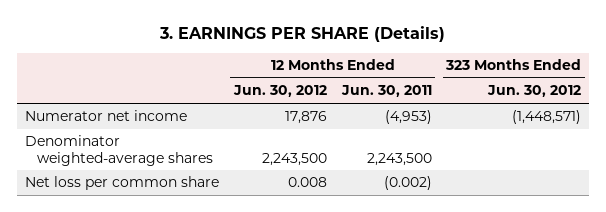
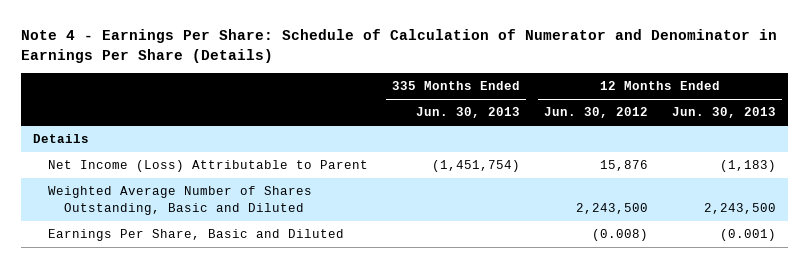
- 3. EARNINGS PER SHARE (Details)
+ Note 4 - Earnings Per Share: Schedule of Calculation of Numerator and Denominator in Earnings Per Share (Details)
- | 12 Months Ended Jun. 30, 2012 | 12 Months Ended Jun. 30, 2011 | 323 Months Ended Jun. 30, 2012
+ | 335 Months Ended Jun. 30, 2013 | 12 Months Ended Jun. 30, 2012 | 12 Months Ended Jun. 30, 2013
- Numerator net income | 17,876 | (4,953) | (1,448,571)
- Denominator weighted-average shares | 2,243,500 | 2,243,500 |
- Net loss per common share | 0.008 | (0.002) |
+ Details
+ Net Income (Loss) Attributable to Parent | (1,451,754) | 15,876 | (1,183)
+ Weighted Average Number of Shares Outstanding, Basic and Diluted | | 2,243,500 | 2,243,500
+ Earnings Per Share, Basic and Diluted | | (0.008) | (0.001)

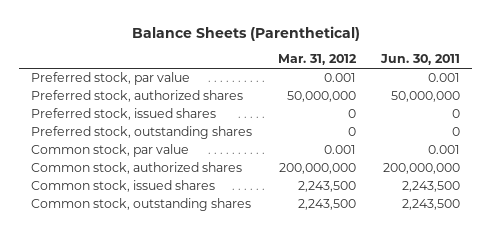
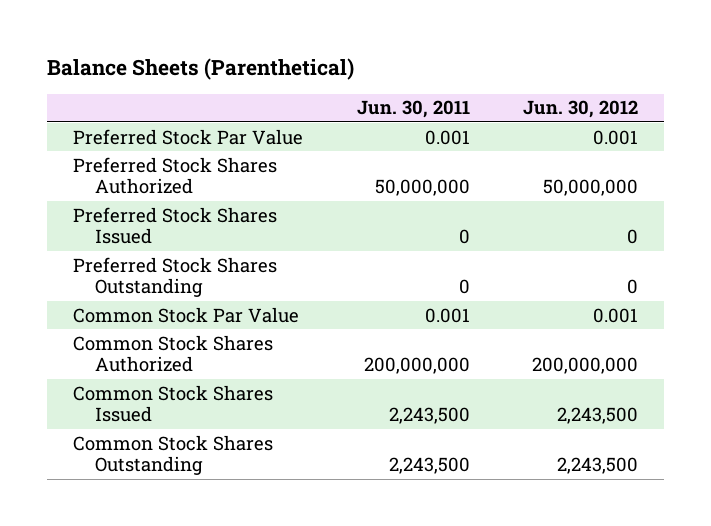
- | Mar. 31, 2012 | Jun. 30, 2011
+ | Jun. 30, 2011 | Jun. 30, 2012
- Preferred stock, par value | 0.001 | 0.001
- Preferred stock, authorized shares | 50,000,000 | 50,000,000
- Preferred stock, issued shares | 0 | 0
- Preferred stock, outstanding shares | 0 | 0
- Common stock, par value | 0.001 | 0.001
- Common stock, authorized shares | 200,000,000 | 200,000,000
- Common stock, issued shares | 2,243,500 | 2,243,500
- Common stock, outstanding shares | 2,243,500 | 2,243,500
+ Preferred Stock Par Value | 0.001 | 0.001
+ Preferred Stock Shares Authorized | 50,000,000 | 50,000,000
+ Preferred Stock Shares Issued | 0 | 0
+ Preferred Stock Shares Outstanding | 0 | 0
+ Common Stock Par Value | 0.001 | 0.001
+ Common Stock Shares Authorized | 200,000,000 | 200,000,000
+ Common Stock Shares Issued | 2,243,500 | 2,243,500
+ Common Stock Shares Outstanding | 2,243,500 | 2,243,500

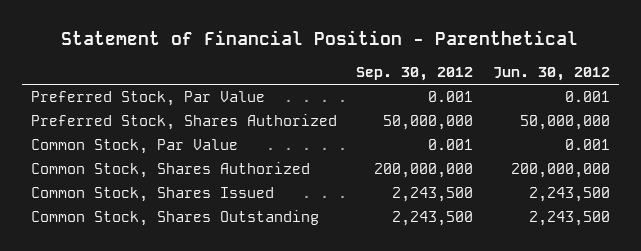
- Balance Sheets (Parenthetical)
+ Statement of Financial Position - Parenthetical
- | Jun. 30, 2011 | Jun. 30, 2012
+ | Sep. 30, 2012 | Jun. 30, 2012
- Preferred Stock Par Value | 0.001 | 0.001
- Preferred Stock Shares Authorized | 50,000,000 | 50,000,000
- Preferred Stock Shares Issued | 0 | 0
- Preferred Stock Shares Outstanding | 0 | 0
- Common Stock Par Value | 0.001 | 0.001
- Common Stock Shares Authorized | 200,000,000 | 200,000,000
- Common Stock Shares Issued | 2,243,500 | 2,243,500
- Common Stock Shares Outstanding | 2,243,500 | 2,243,500
+ Preferred Stock, Par Value | 0.001 | 0.001
+ Preferred Stock, Shares Authorized | 50,000,000 | 50,000,000
+ Common Stock, Par Value | 0.001 | 0.001
+ Common Stock, Shares Authorized | 200,000,000 | 200,000,000
+ Common Stock, Shares Issued | 2,243,500 | 2,243,500
+ Common Stock, Shares Outstanding | 2,243,500 | 2,243,500

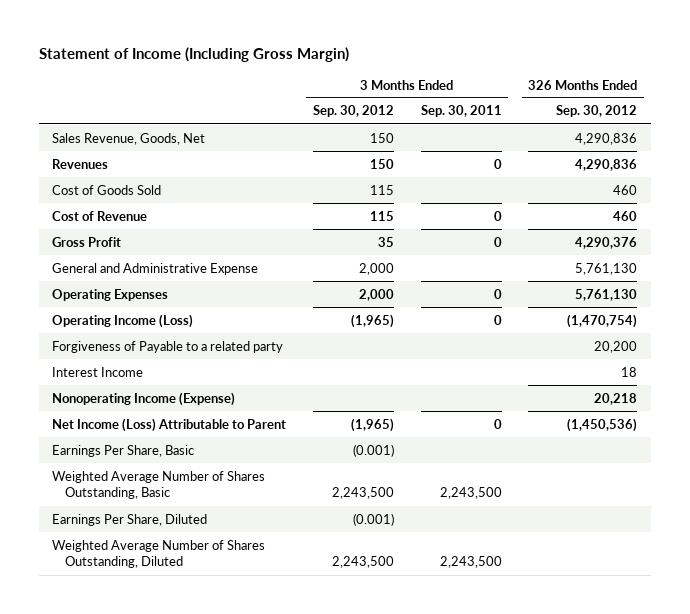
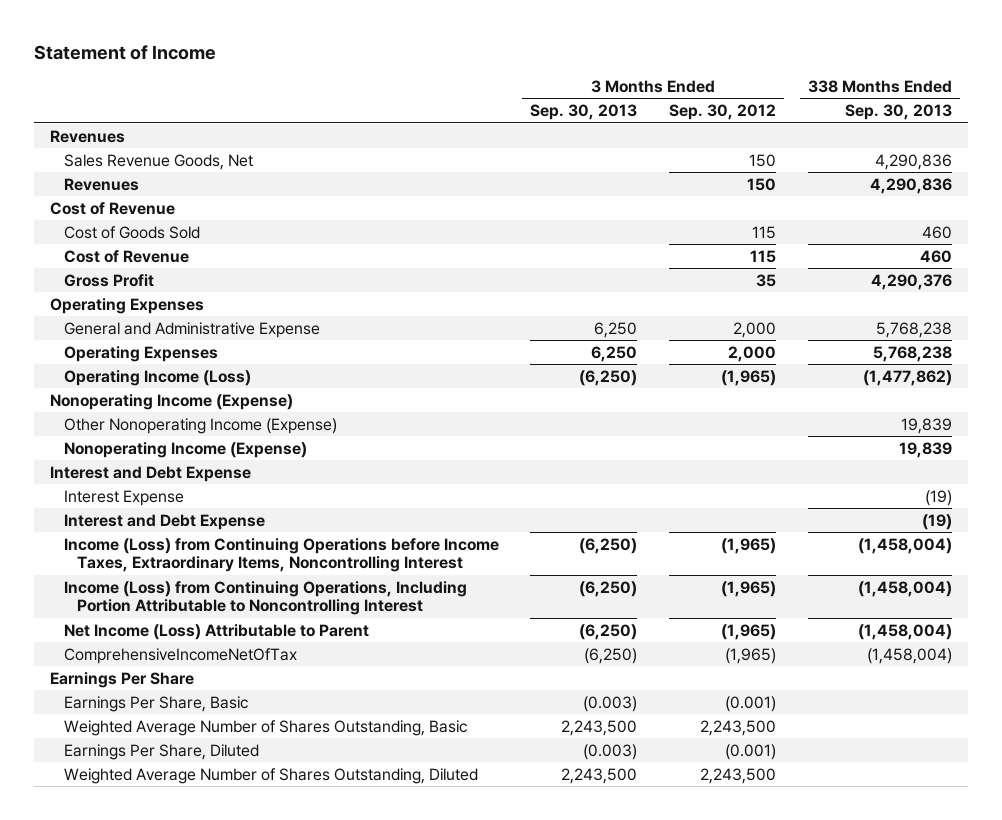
- Statement of Income (Including Gross Margin)
+ Statement of Income
- | 3 Months Ended Sep. 30, 2012 | 3 Months Ended Sep. 30, 2011 | 326 Months Ended Sep. 30, 2012
+ | 3 Months Ended Sep. 30, 2013 | 3 Months Ended Sep. 30, 2012 | 338 Months Ended Sep. 30, 2013
- Sales Revenue, Goods, Net | 150 | | 4,290,836
+ Revenues
+ Sales Revenue Goods, Net | | 150 | 4,290,836
+ Cost of Revenue
+ Operating Expenses
- Forgiveness of Payable to a related party | | | 20,200
- Interest Income | | | 18
+ Other Nonoperating Income (Expense) | | | 19,839
+ Nonoperating Income (Expense) | | | 19,839
+ Interest and Debt Expense
+ Interest Expense | | | (19)
+ Interest and Debt Expense | | | (19)
+ Income (Loss) from Continuing Operations before Income Taxes, Extraordinary Items, Noncontrolling Interest | (6,250) | (1,965) | (1,458,004)
+ Income (Loss) from Continuing Operations, Including Portion Attributable to Noncontrolling Interest | (6,250) | (1,965) | (1,458,004)
+ ComprehensiveIncomeNetOfTax | (6,250) | (1,965) | (1,458,004)
+ Earnings Per Share

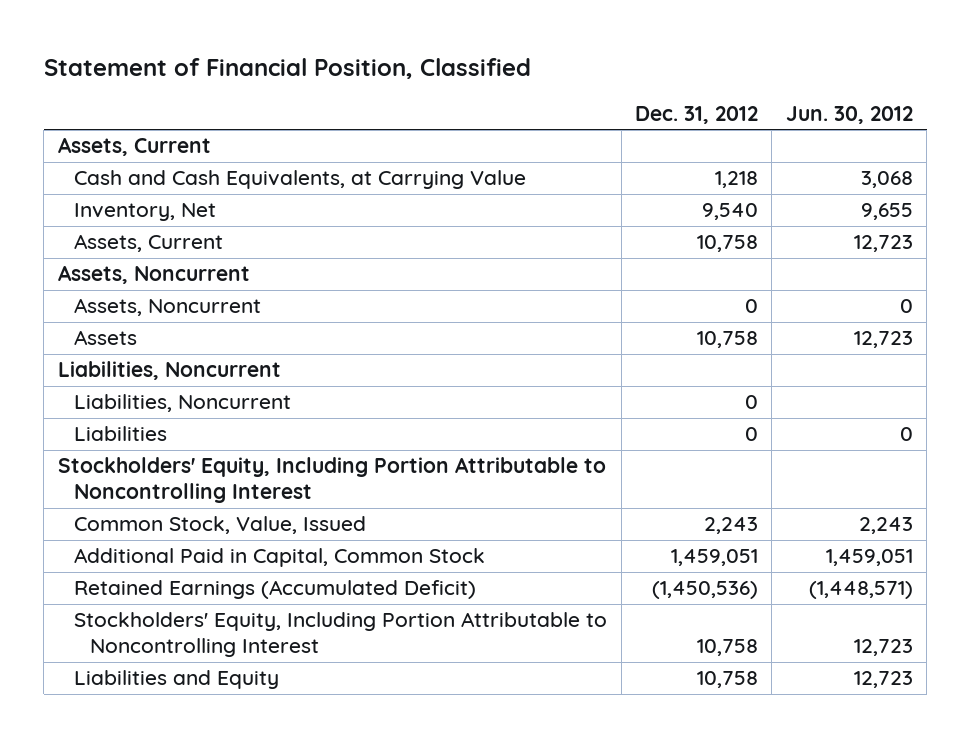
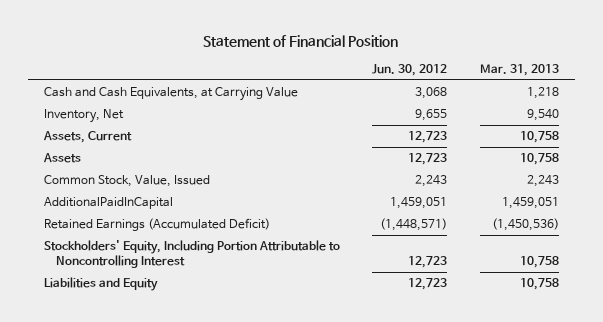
- Statement of Financial Position, Classified
+ Statement of Financial Position
- | Dec. 31, 2012 | Jun. 30, 2012
+ | Jun. 30, 2012 | Mar. 31, 2013
- Assets, Current
- Assets, Noncurrent
- Assets, Noncurrent | 0 | 0
- Liabilities, Noncurrent
- Liabilities, Noncurrent | 0 |
- Liabilities | 0 | 0
- Stockholders' Equity, Including Portion Attributable to Noncontrolling Interest
- Additional Paid in Capital, Common Stock | 1,459,051 | 1,459,051
+ AdditionalPaidInCapital | 1,459,051 | 1,459,051

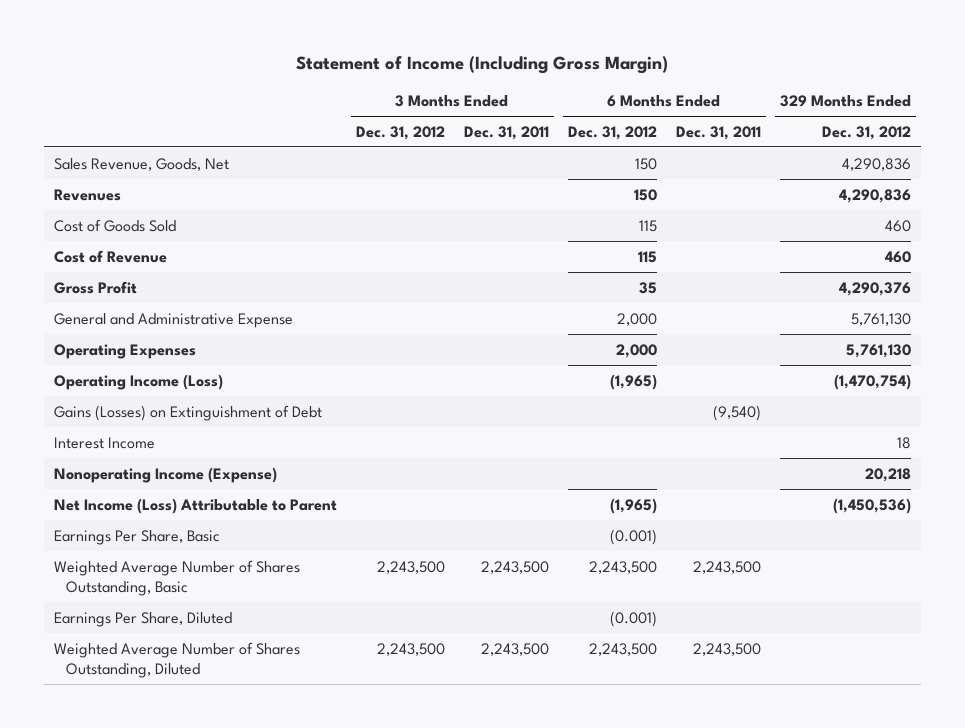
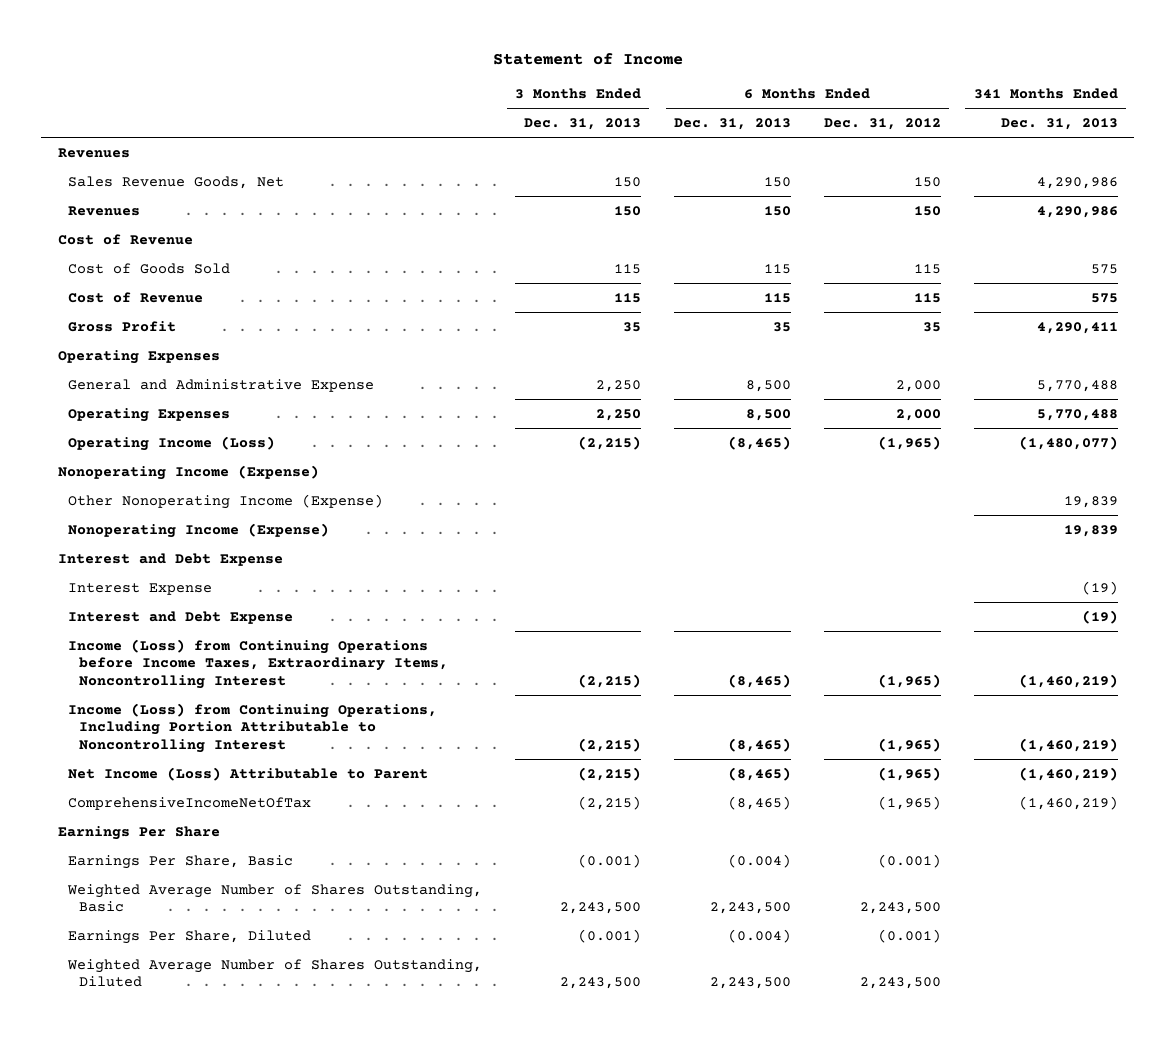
- Statement of Income (Including Gross Margin)
+ Statement of Income
- | 3 Months Ended Dec. 31, 2012 | 3 Months Ended Dec. 31, 2011 | 6 Months Ended Dec. 31, 2012 | 6 Months Ended Dec. 31, 2011 | 329 Months Ended Dec. 31, 2012
+ | 3 Months Ended Dec. 31, 2013 | 6 Months Ended Dec. 31, 2013 | 6 Months Ended Dec. 31, 2012 | 341 Months Ended Dec. 31, 2013
- Sales Revenue, Goods, Net | | | 150 | | 4,290,836
+ Revenues
+ Sales Revenue Goods, Net | 150 | 150 | 150 | 4,290,986
+ Cost of Revenue
+ Operating Expenses
- Gains (Losses) on Extinguishment of Debt | | | | (9,540) |
- Interest Income | | | | | 18
+ Other Nonoperating Income (Expense) | | | | 19,839
+ Nonoperating Income (Expense) | | | | 19,839
+ Interest and Debt Expense
+ Interest Expense | | | | (19)
+ Interest and Debt Expense | | | | (19)
+ Income (Loss) from Continuing Operations before Income Taxes, Extraordinary Items, Noncontrolling Interest | (2,215) | (8,465) | (1,965) | (1,460,219)
+ Income (Loss) from Continuing Operations, Including Portion Attributable to Noncontrolling Interest | (2,215) | (8,465) | (1,965) | (1,460,219)
+ ComprehensiveIncomeNetOfTax | (2,215) | (8,465) | (1,965) | (1,460,219)
+ Earnings Per Share

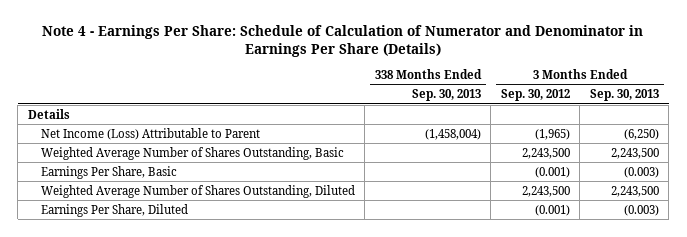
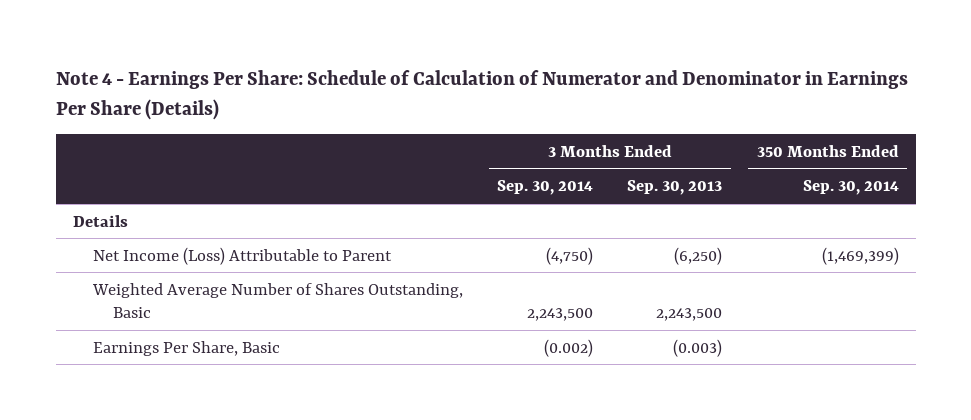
- | 338 Months Ended Sep. 30, 2013 | 3 Months Ended Sep. 30, 2012 | 3 Months Ended Sep. 30, 2013
+ | 3 Months Ended Sep. 30, 2014 | 3 Months Ended Sep. 30, 2013 | 350 Months Ended Sep. 30, 2014
- Weighted Average Number of Shares Outstanding, Diluted | | 2,243,500 | 2,243,500
- Earnings Per Share, Diluted | | (0.001) | (0.003)

